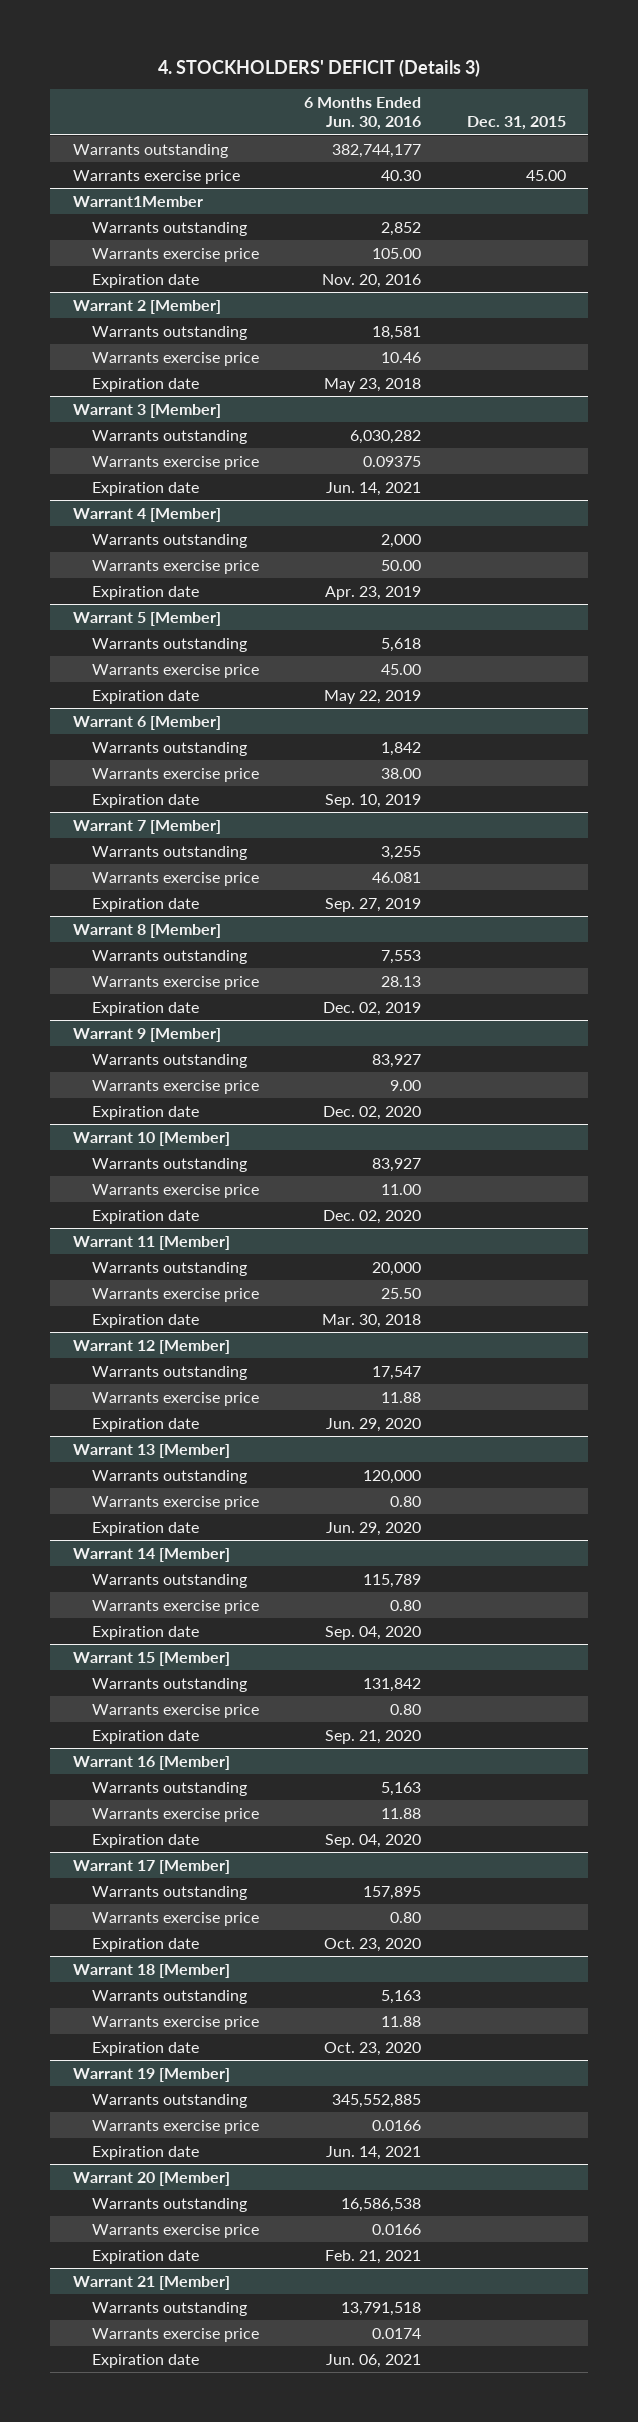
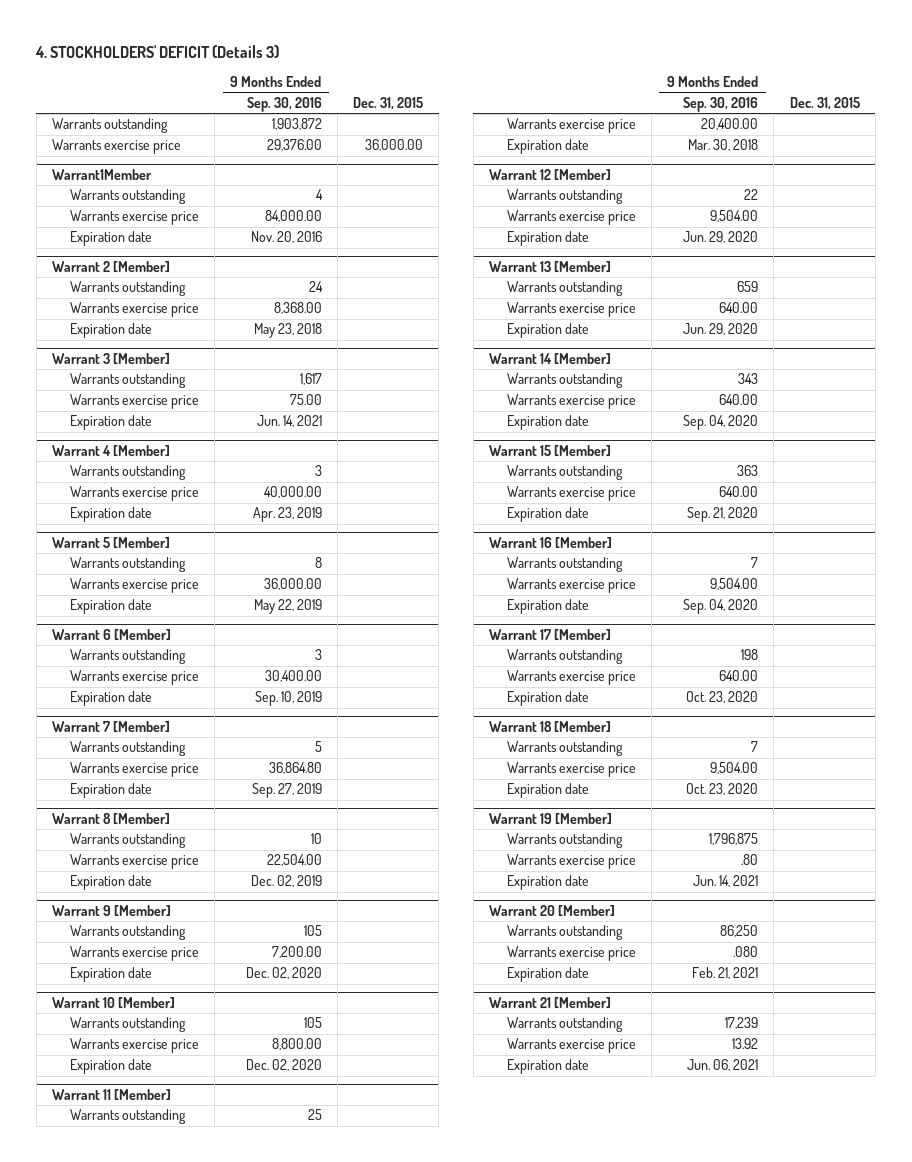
- | 6 Months Ended Jun. 30, 2016 | Dec. 31, 2015
+ | 9 Months Ended Sep. 30, 2016 | Dec. 31, 2015
- Warrants exercise price | 40.30 | 45.00
+ Warrants exercise price | 29,376.00 | 36,000.00

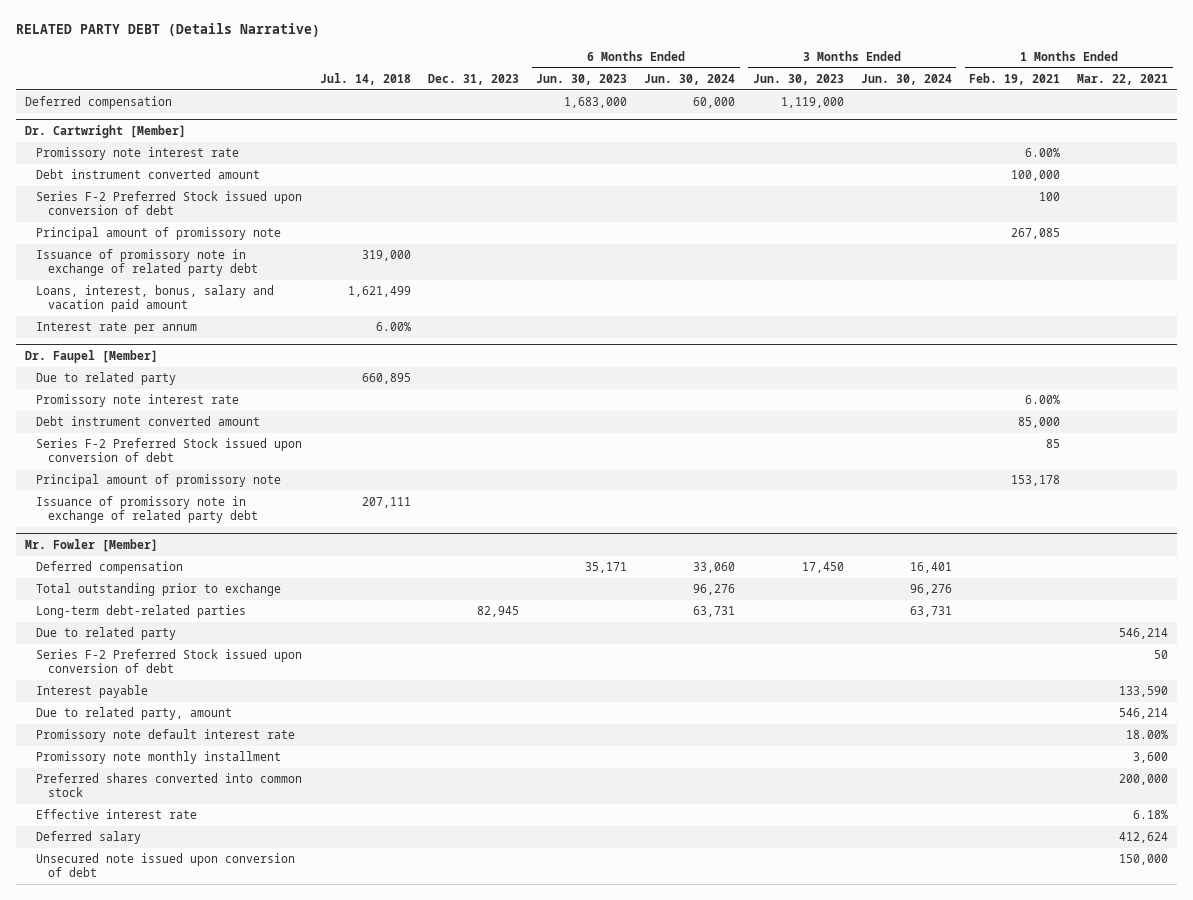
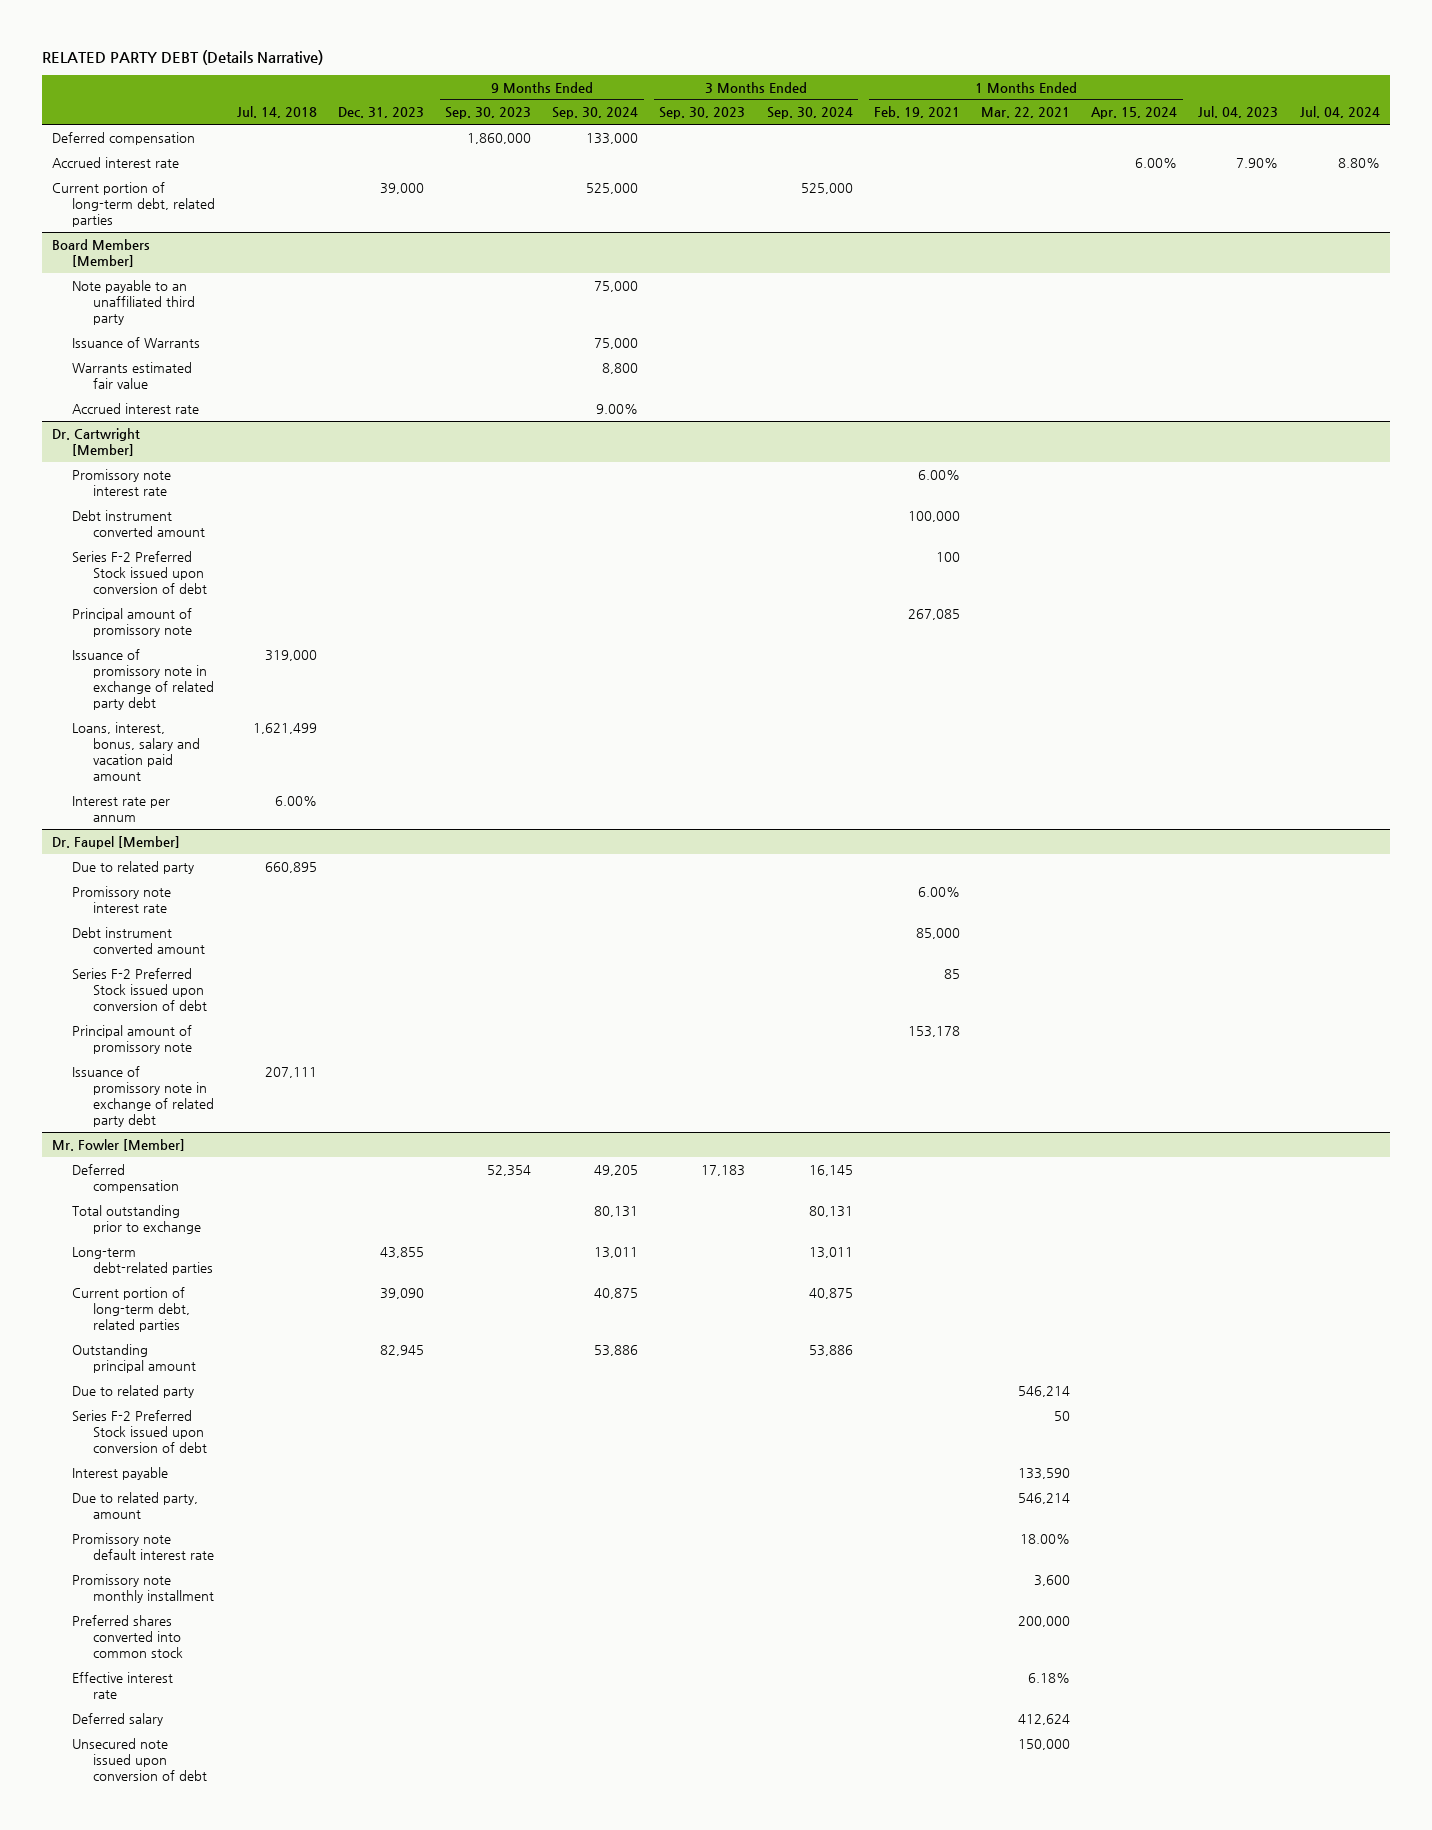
- | Jul. 14, 2018 | Dec. 31, 2023 | 6 Months Ended Jun. 30, 2023 | 6 Months Ended Jun. 30, 2024 | 3 Months Ended Jun. 30, 2023 | 3 Months Ended Jun. 30, 2024 | 1 Months Ended Feb. 19, 2021 | 1 Months Ended Mar. 22, 2021
+ | Jul. 14, 2018 | Dec. 31, 2023 | 9 Months Ended Sep. 30, 2023 | 9 Months Ended Sep. 30, 2024 | 3 Months Ended Sep. 30, 2023 | 3 Months Ended Sep. 30, 2024 | 1 Months Ended Feb. 19, 2021 | 1 Months Ended Mar. 22, 2021 | 1 Months Ended Apr. 15, 2024 | Jul. 04, 2023 | Jul. 04, 2024
+ Accrued interest rate | | | | | | | | | 6.00% | 7.90% | 8.80%
+ Current portion of long-term debt, related parties | | 39,000 | | 525,000 | | 525,000 | | | | |
+ Board Members [Member]
+ Note payable to an unaffiliated third party | | | | 75,000 | | | | | | |
+ Issuance of Warrants | | | | 75,000 | | | | | | |
+ Warrants estimated fair value | | | | 8,800 | | | | | | |
+ Accrued interest rate | | | | 9.00% | | | | | | |
@ Mr. Fowler [Member]
- Long-term debt-related parties | | 82,945 | | 63,731 | | 63,731 | |
+ Long-term debt-related parties | | 43,855 | | 13,011 | | 13,011 | | | | |
+ Current portion of long-term debt, related parties | | 39,090 | | 40,875 | | 40,875 | | | | |
+ Outstanding principal amount | | 82,945 | | 53,886 | | 53,886 | | | | |

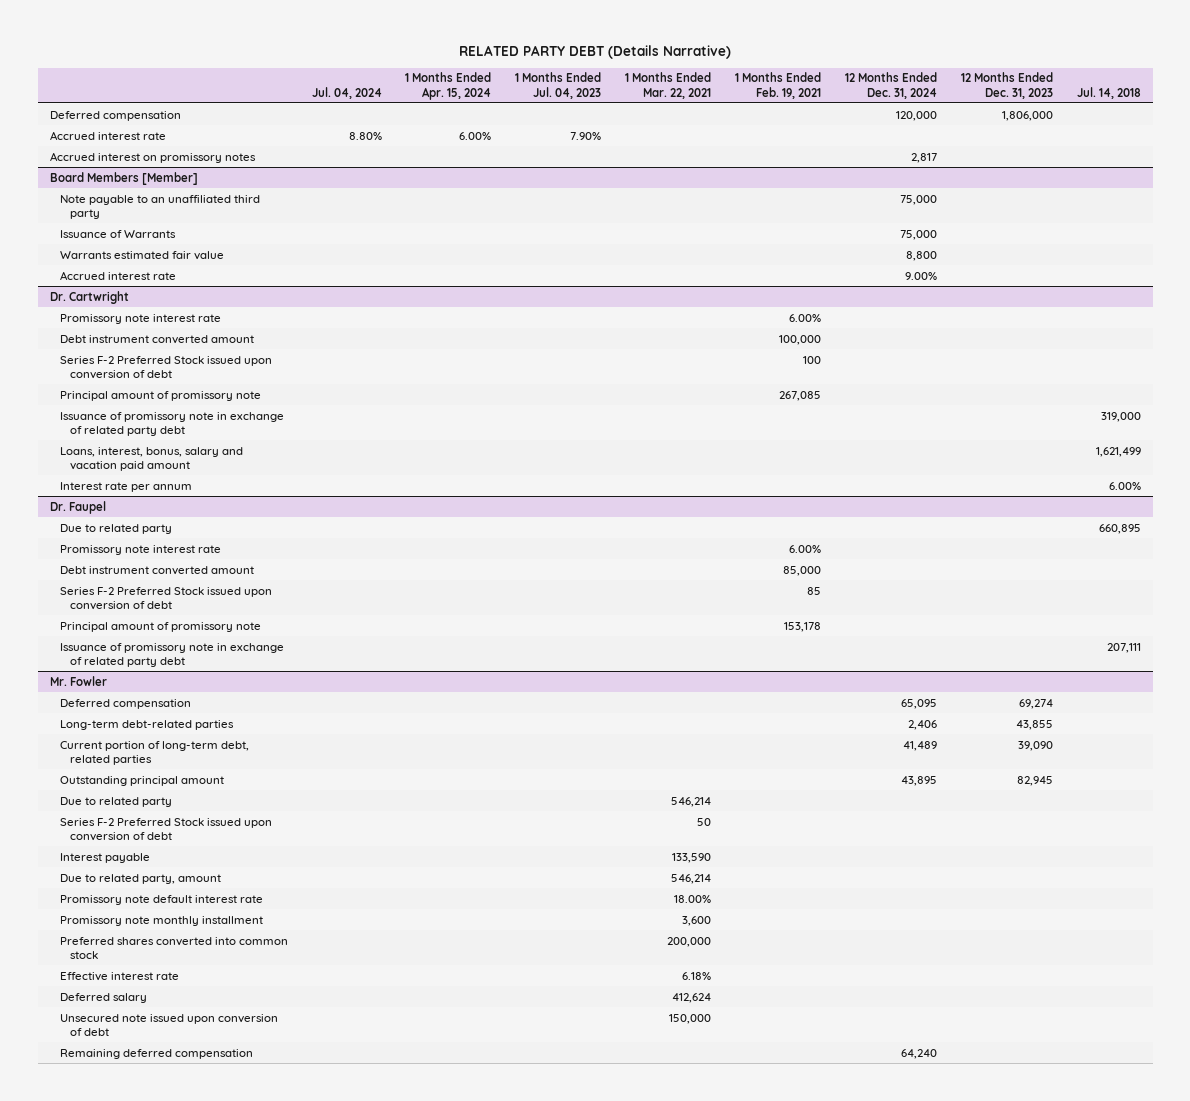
- | Jul. 14, 2018 | Dec. 31, 2023 | 9 Months Ended Sep. 30, 2023 | 9 Months Ended Sep. 30, 2024 | 3 Months Ended Sep. 30, 2023 | 3 Months Ended Sep. 30, 2024 | 1 Months Ended Feb. 19, 2021 | 1 Months Ended Mar. 22, 2021 | 1 Months Ended Apr. 15, 2024 | Jul. 04, 2023 | Jul. 04, 2024
+ | Jul. 04, 2024 | 1 Months Ended Apr. 15, 2024 | 1 Months Ended Jul. 04, 2023 | 1 Months Ended Mar. 22, 2021 | 1 Months Ended Feb. 19, 2021 | 12 Months Ended Dec. 31, 2024 | 12 Months Ended Dec. 31, 2023 | Jul. 14, 2018
- Current portion of long-term debt, related parties | | 39,000 | | 525,000 | | 525,000 | | | | |
+ Accrued interest on promissory notes | | | | | | 2,817 | |
- Dr. Cartwright [Member]
+ Dr. Cartwright
- Dr. Faupel [Member]
+ Dr. Faupel
- Mr. Fowler [Member]
+ Mr. Fowler
- Total outstanding prior to exchange | | | | 80,131 | | 80,131 | | | | |
+ Remaining deferred compensation | | | | | | 64,240 | |

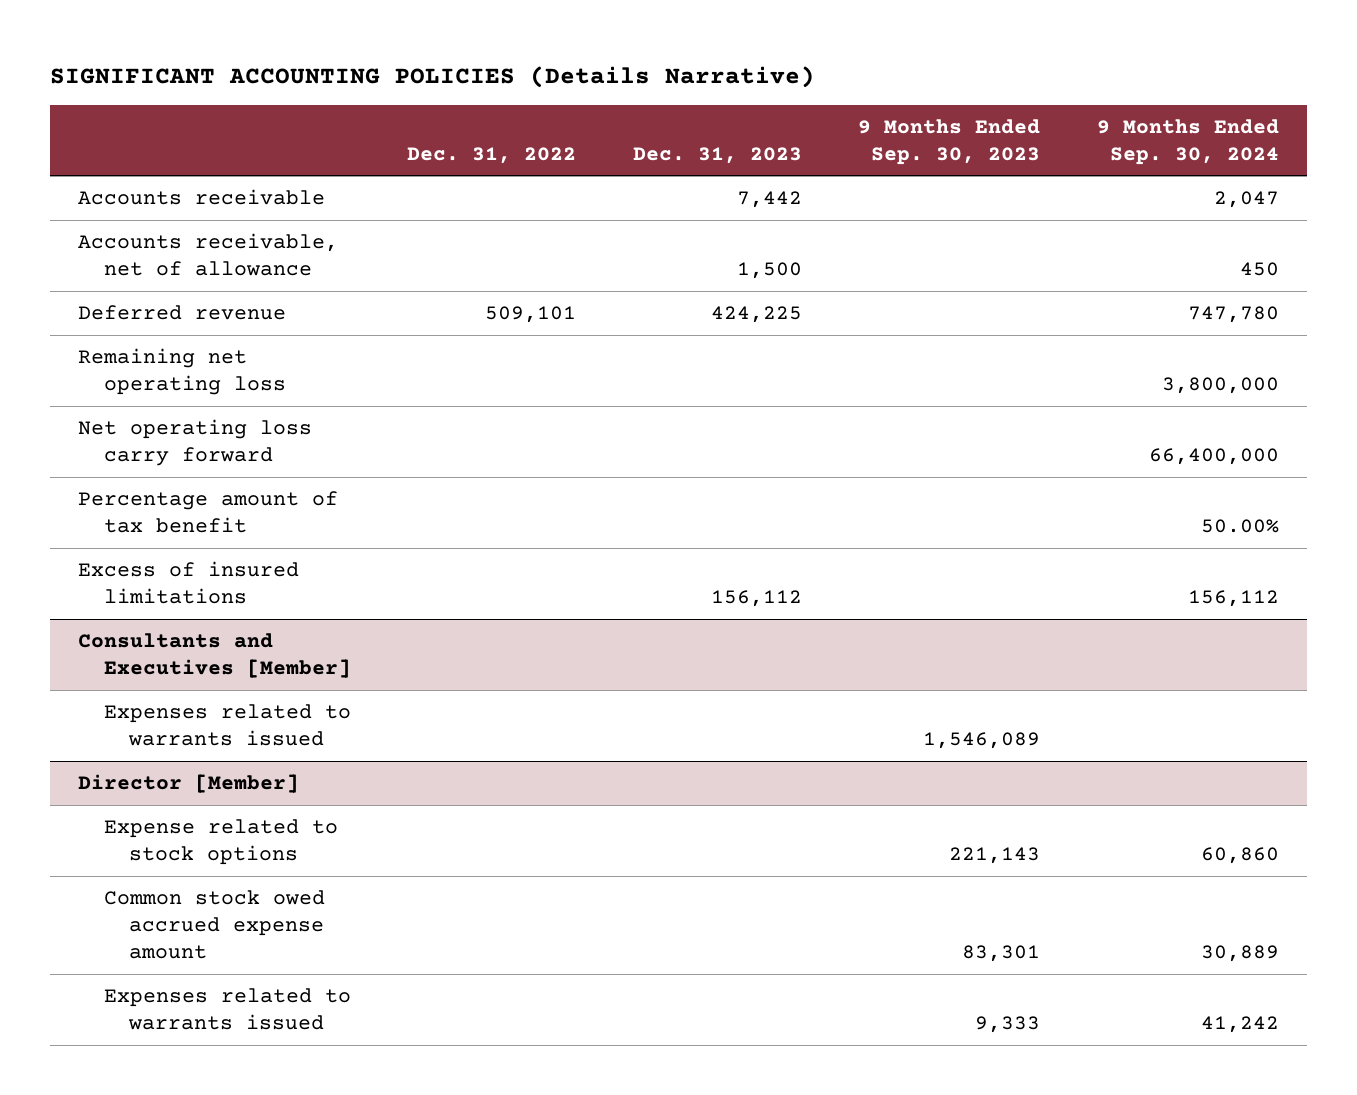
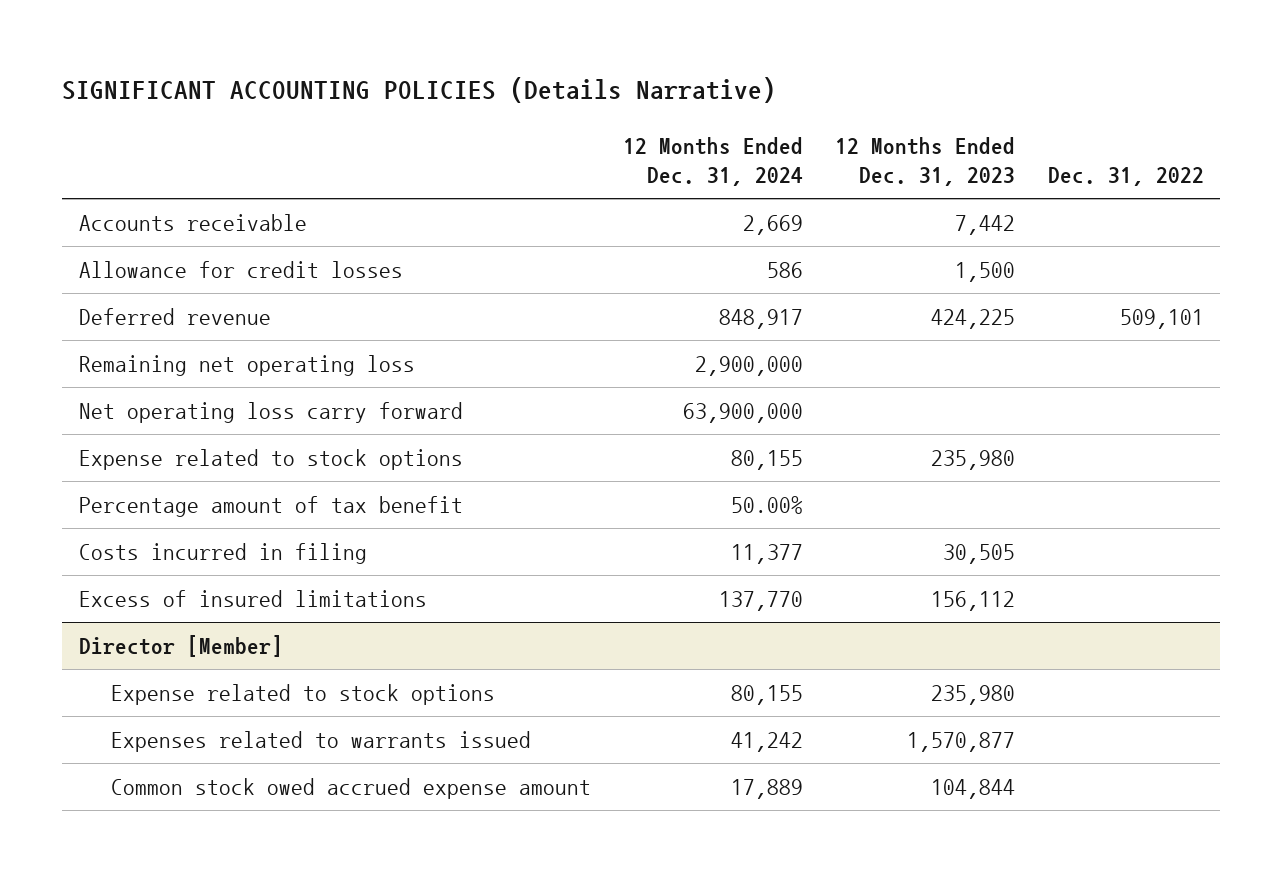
- | Dec. 31, 2022 | Dec. 31, 2023 | 9 Months Ended Sep. 30, 2023 | 9 Months Ended Sep. 30, 2024
+ | 12 Months Ended Dec. 31, 2024 | 12 Months Ended Dec. 31, 2023 | Dec. 31, 2022
- Accounts receivable, net of allowance | | 1,500 | | 450
+ Allowance for credit losses | 586 | 1,500 |
+ Expense related to stock options | 80,155 | 235,980 |
+ Costs incurred in filing | 11,377 | 30,505 |
- Consultants and Executives [Member]
- Expenses related to warrants issued | | | 1,546,089 |
@ Director [Member]
moved down: Common stock owed accrued expense amount | 17,889 | 104,844 |

